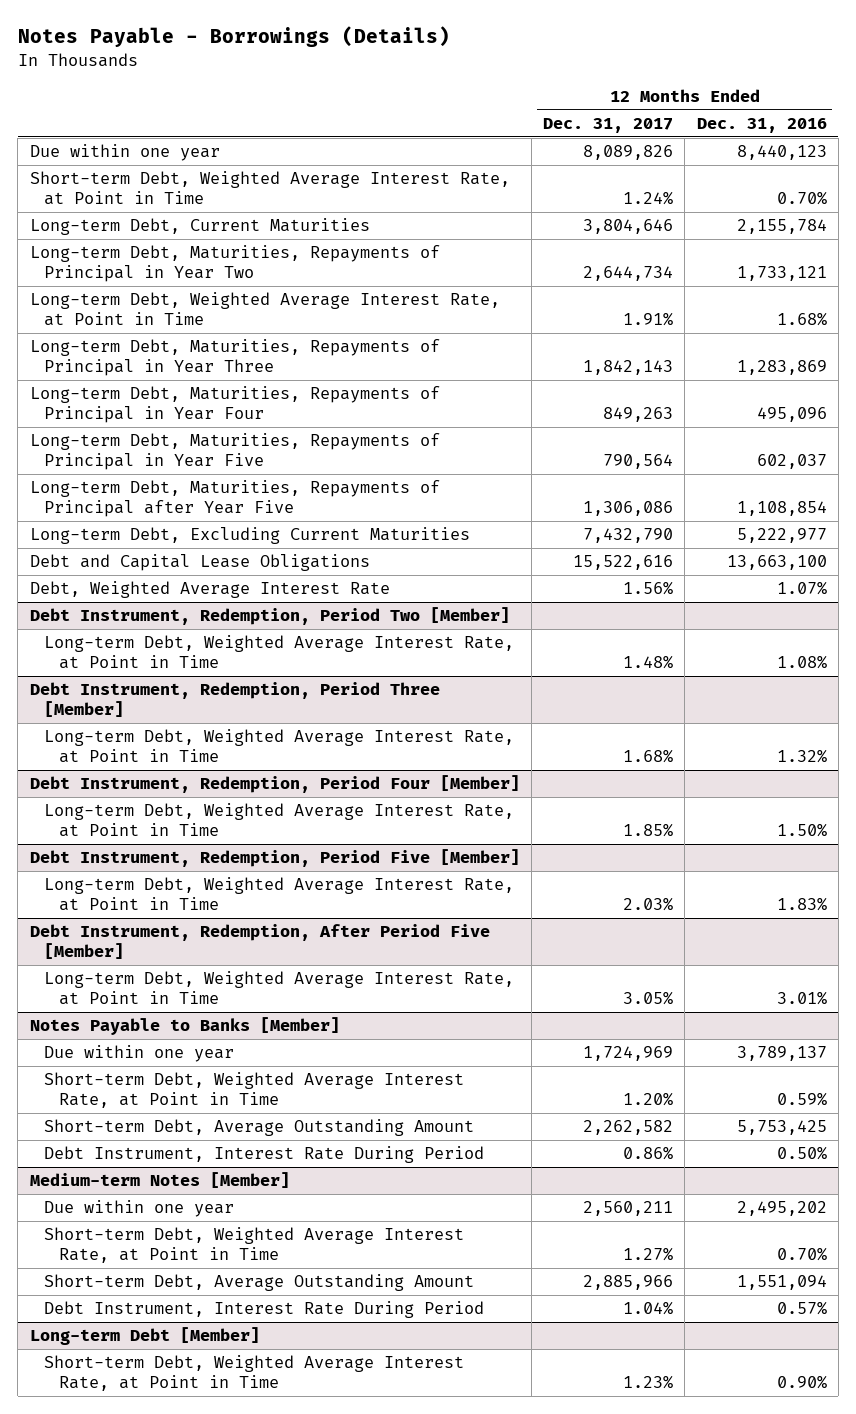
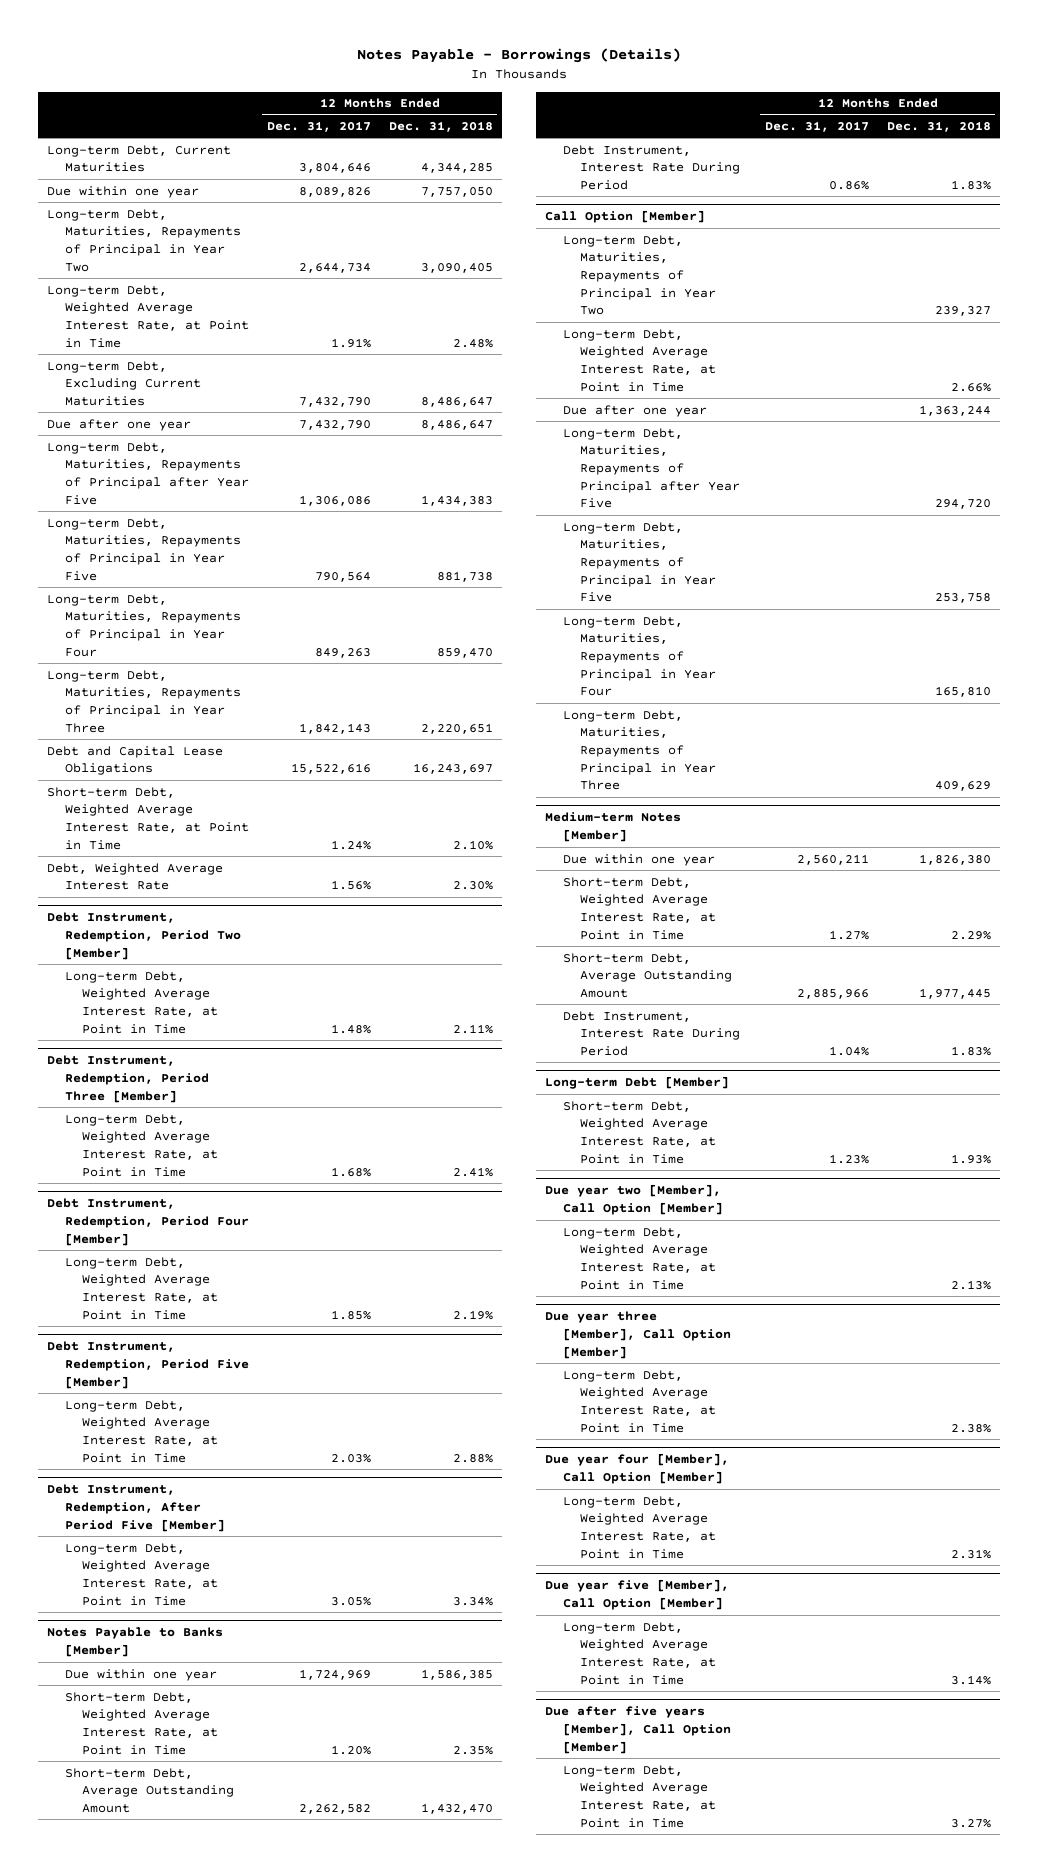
- | 12 Months Ended Dec. 31, 2017 | 12 Months Ended Dec. 31, 2016
+ | 12 Months Ended Dec. 31, 2017 | 12 Months Ended Dec. 31, 2018
moved down: Due within one year | 8,089,826 | 7,757,050
+ Due after one year | 7,432,790 | 8,486,647
moved down: Long-term Debt, Maturities, Repayments of Principal after Year Five | 1,306,086 | 1,434,383
moved down: Long-term Debt, Maturities, Repayments of Principal in Year Five | 790,564 | 881,738
moved down: Long-term Debt, Maturities, Repayments of Principal in Year Four | 849,263 | 859,470
moved down: Long-term Debt, Maturities, Repayments of Principal in Year Three | 1,842,143 | 2,220,651
moved down: Short-term Debt, Weighted Average Interest Rate, at Point in Time | 1.24% | 2.10%
+ Call Option [Member]
+ Long-term Debt, Maturities, Repayments of Principal in Year Two | | 239,327
+ Long-term Debt, Weighted Average Interest Rate, at Point in Time | | 2.66%
+ Due after one year | | 1,363,244
+ Long-term Debt, Maturities, Repayments of Principal after Year Five | | 294,720
+ Long-term Debt, Maturities, Repayments of Principal in Year Five | | 253,758
+ Long-term Debt, Maturities, Repayments of Principal in Year Four | | 165,810
+ Long-term Debt, Maturities, Repayments of Principal in Year Three | | 409,629
+ Due year two [Member], Call Option [Member]
+ Long-term Debt, Weighted Average Interest Rate, at Point in Time | | 2.13%
+ Due year three [Member], Call Option [Member]
+ Long-term Debt, Weighted Average Interest Rate, at Point in Time | | 2.38%
+ Due year four [Member], Call Option [Member]
+ Long-term Debt, Weighted Average Interest Rate, at Point in Time | | 2.31%
+ Due year five [Member], Call Option [Member]
+ Long-term Debt, Weighted Average Interest Rate, at Point in Time | | 3.14%
+ Due after five years [Member], Call Option [Member]
+ Long-term Debt, Weighted Average Interest Rate, at Point in Time | | 3.27%

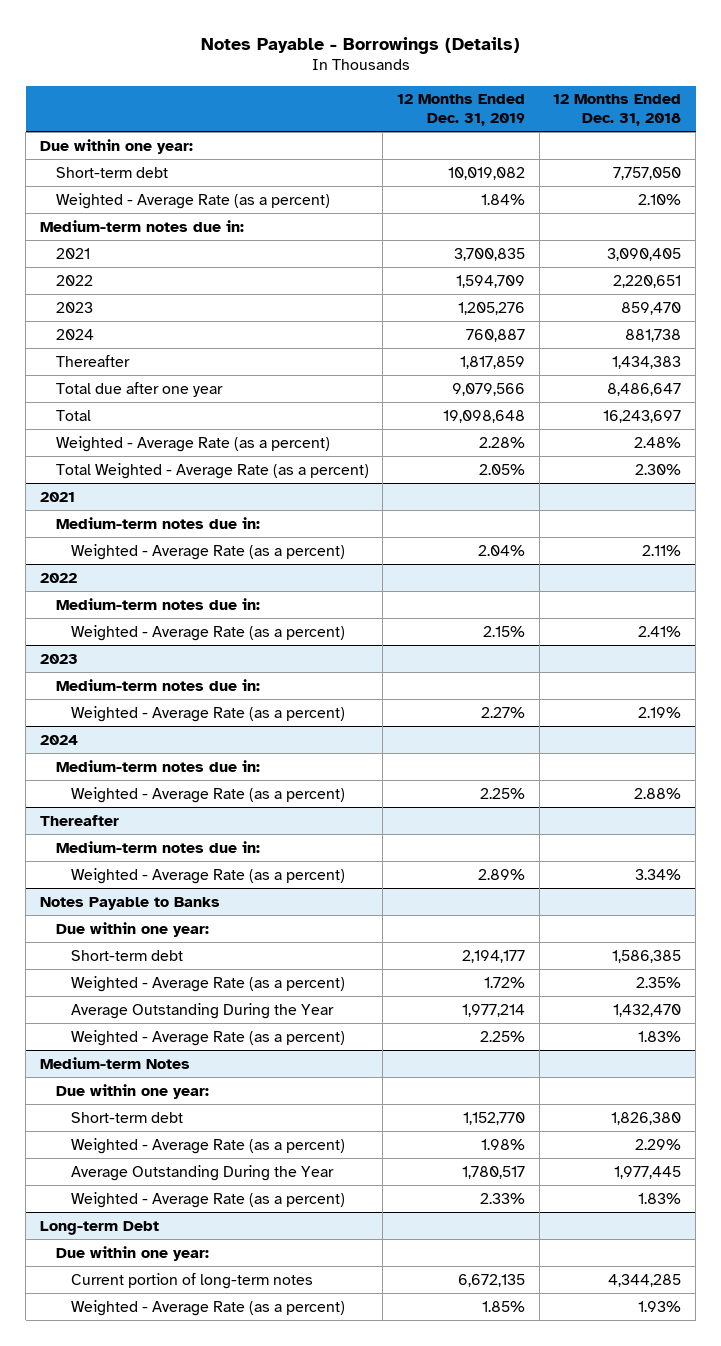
- | 12 Months Ended Dec. 31, 2017 | 12 Months Ended Dec. 31, 2018
+ | 12 Months Ended Dec. 31, 2019 | 12 Months Ended Dec. 31, 2018
- Long-term Debt, Current Maturities | 3,804,646 | 4,344,285
- Due within one year | 8,089,826 | 7,757,050
- Long-term Debt, Maturities, Repayments of Principal in Year Two | 2,644,734 | 3,090,405
- Long-term Debt, Weighted Average Interest Rate, at Point in Time | 1.91% | 2.48%
- Long-term Debt, Excluding Current Maturities | 7,432,790 | 8,486,647
- Due after one year | 7,432,790 | 8,486,647
- Long-term Debt, Maturities, Repayments of Principal after Year Five | 1,306,086 | 1,434,383
- Long-term Debt, Maturities, Repayments of Principal in Year Five | 790,564 | 881,738
- Long-term Debt, Maturities, Repayments of Principal in Year Four | 849,263 | 859,470
- Long-term Debt, Maturities, Repayments of Principal in Year Three | 1,842,143 | 2,220,651
- Debt and Capital Lease Obligations | 15,522,616 | 16,243,697
- Short-term Debt, Weighted Average Interest Rate, at Point in Time | 1.24% | 2.10%
- Debt, Weighted Average Interest Rate | 1.56% | 2.30%
- Debt Instrument, Redemption, Period Two [Member]
- Long-term Debt, Weighted Average Interest Rate, at Point in Time | 1.48% | 2.11%
- Debt Instrument, Redemption, Period Three [Member]
- Long-term Debt, Weighted Average Interest Rate, at Point in Time | 1.68% | 2.41%
- Debt Instrument, Redemption, Period Four [Member]
- Long-term Debt, Weighted Average Interest Rate, at Point in Time | 1.85% | 2.19%
- Debt Instrument, Redemption, Period Five [Member]
- Long-term Debt, Weighted Average Interest Rate, at Point in Time | 2.03% | 2.88%
- Debt Instrument, Redemption, After Period Five [Member]
- Long-term Debt, Weighted Average Interest Rate, at Point in Time | 3.05% | 3.34%
- Notes Payable to Banks [Member]
- Due within one year | 1,724,969 | 1,586,385
- Short-term Debt, Weighted Average Interest Rate, at Point in Time | 1.20% | 2.35%
- Short-term Debt, Average Outstanding Amount | 2,262,582 | 1,432,470
- Debt Instrument, Interest Rate During Period | 0.86% | 1.83%
- Call Option [Member]
- Long-term Debt, Maturities, Repayments of Principal in Year Two | | 239,327
- Long-term Debt, Weighted Average Interest Rate, at Point in Time | | 2.66%
- Due after one year | | 1,363,244
- Long-term Debt, Maturities, Repayments of Principal after Year Five | | 294,720
- Long-term Debt, Maturities, Repayments of Principal in Year Five | | 253,758
- Long-term Debt, Maturities, Repayments of Principal in Year Four | | 165,810
- Long-term Debt, Maturities, Repayments of Principal in Year Three | | 409,629
- Medium-term Notes [Member]
- Due within one year | 2,560,211 | 1,826,380
- Short-term Debt, Weighted Average Interest Rate, at Point in Time | 1.27% | 2.29%
- Short-term Debt, Average Outstanding Amount | 2,885,966 | 1,977,445
- Debt Instrument, Interest Rate During Period | 1.04% | 1.83%
- Long-term Debt [Member]
- Short-term Debt, Weighted Average Interest Rate, at Point in Time | 1.23% | 1.93%
- Due year two [Member], Call Option [Member]
- Long-term Debt, Weighted Average Interest Rate, at Point in Time | | 2.13%
- Due year three [Member], Call Option [Member]
- Long-term Debt, Weighted Average Interest Rate, at Point in Time | | 2.38%
- Due year four [Member], Call Option [Member]
- Long-term Debt, Weighted Average Interest Rate, at Point in Time | | 2.31%
- Due year five [Member], Call Option [Member]
- Long-term Debt, Weighted Average Interest Rate, at Point in Time | | 3.14%
- Due after five years [Member], Call Option [Member]
- Long-term Debt, Weighted Average Interest Rate, at Point in Time | | 3.27%
+ Due within one year:
+ Short-term debt | 10,019,082 | 7,757,050
+ Weighted - Average Rate (as a percent) | 1.84% | 2.10%
+ Medium-term notes due in:
+ 2021 | 3,700,835 | 3,090,405
+ 2022 | 1,594,709 | 2,220,651
+ 2023 | 1,205,276 | 859,470
+ 2024 | 760,887 | 881,738
+ Thereafter | 1,817,859 | 1,434,383
+ Total due after one year | 9,079,566 | 8,486,647
+ Total | 19,098,648 | 16,243,697
+ Weighted - Average Rate (as a percent) | 2.28% | 2.48%
+ Total Weighted - Average Rate (as a percent) | 2.05% | 2.30%
+ 2021
+ Medium-term notes due in:
+ Weighted - Average Rate (as a percent) | 2.04% | 2.11%
+ 2022
+ Medium-term notes due in:
+ Weighted - Average Rate (as a percent) | 2.15% | 2.41%
+ 2023
+ Medium-term notes due in:
+ Weighted - Average Rate (as a percent) | 2.27% | 2.19%
+ 2024
+ Medium-term notes due in:
+ Weighted - Average Rate (as a percent) | 2.25% | 2.88%
+ Thereafter
+ Medium-term notes due in:
+ Weighted - Average Rate (as a percent) | 2.89% | 3.34%
+ Notes Payable to Banks
+ Due within one year:
+ Short-term debt | 2,194,177 | 1,586,385
+ Weighted - Average Rate (as a percent) | 1.72% | 2.35%
+ Average Outstanding During the Year | 1,977,214 | 1,432,470
+ Weighted - Average Rate (as a percent) | 2.25% | 1.83%
+ Medium-term Notes
+ Due within one year:
+ Short-term debt | 1,152,770 | 1,826,380
+ Weighted - Average Rate (as a percent) | 1.98% | 2.29%
+ Average Outstanding During the Year | 1,780,517 | 1,977,445
+ Weighted - Average Rate (as a percent) | 2.33% | 1.83%
+ Long-term Debt
+ Due within one year:
+ Current portion of long-term notes | 6,672,135 | 4,344,285
+ Weighted - Average Rate (as a percent) | 1.85% | 1.93%

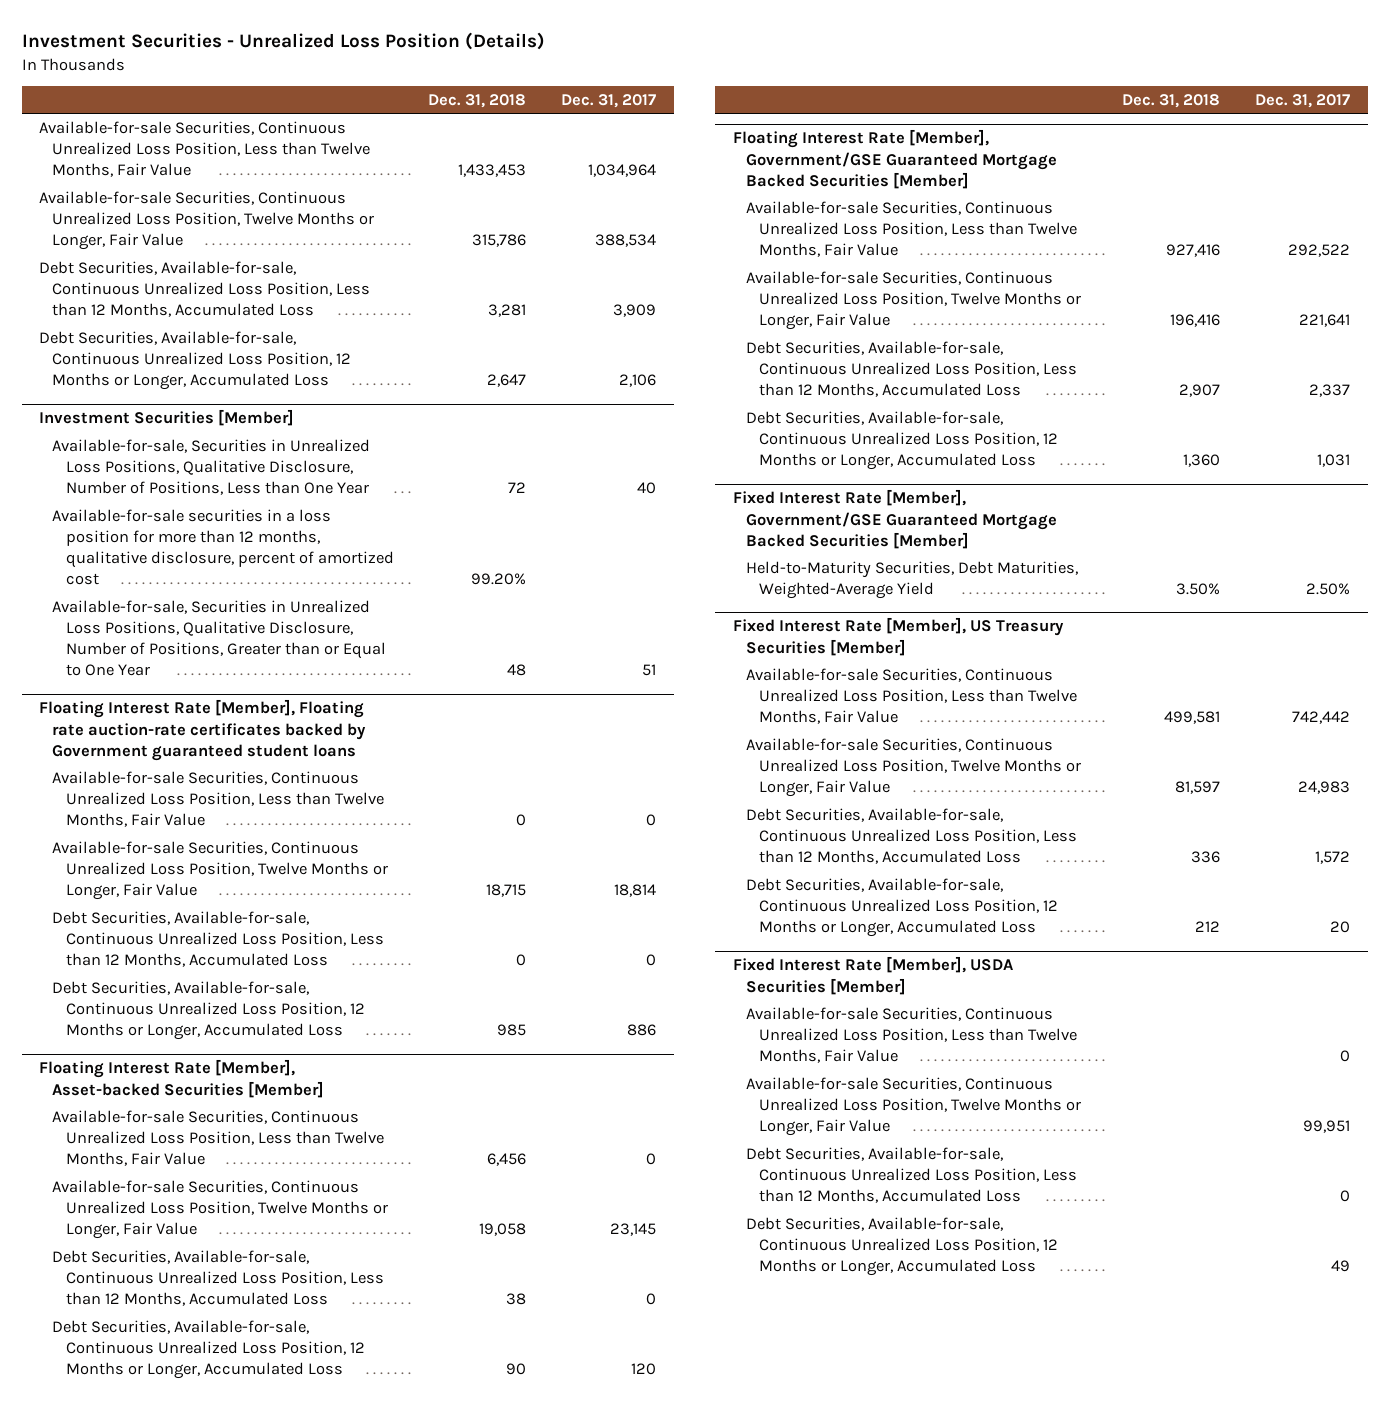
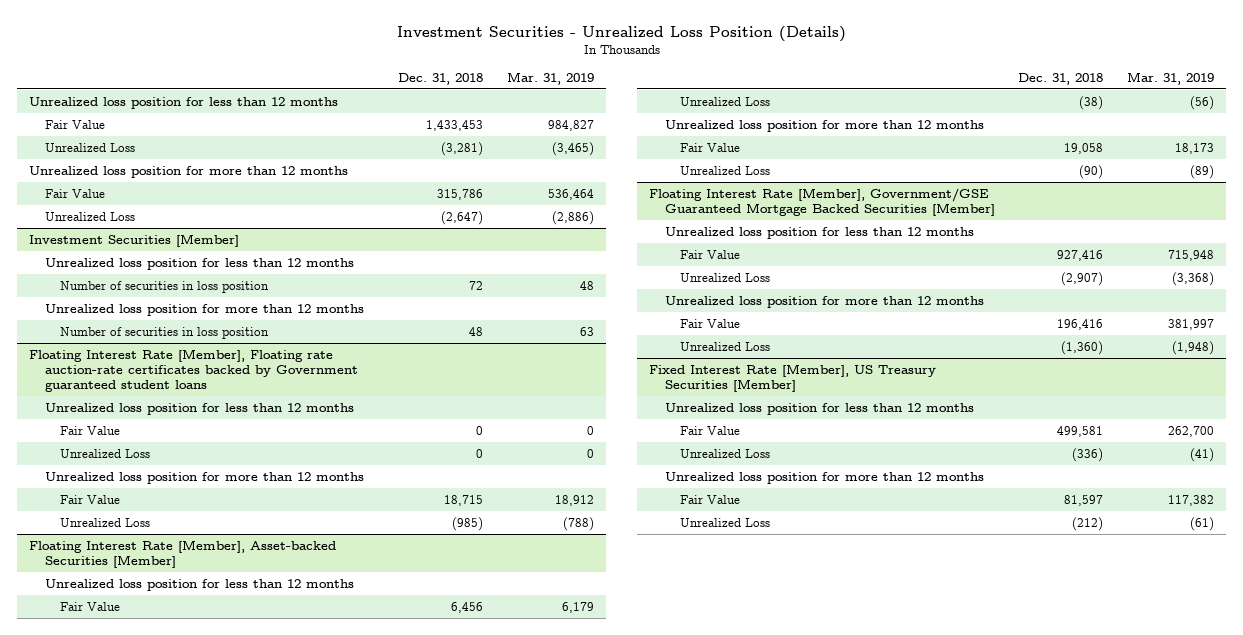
- | Dec. 31, 2018 | Dec. 31, 2017
+ | Dec. 31, 2018 | Mar. 31, 2019
- Available-for-sale Securities, Continuous Unrealized Loss Position, Less than Twelve Months, Fair Value | 1,433,453 | 1,034,964
- Available-for-sale Securities, Continuous Unrealized Loss Position, Twelve Months or Longer, Fair Value | 315,786 | 388,534
- Debt Securities, Available-for-sale, Continuous Unrealized Loss Position, Less than 12 Months, Accumulated Loss | 3,281 | 3,909
- Debt Securities, Available-for-sale, Continuous Unrealized Loss Position, 12 Months or Longer, Accumulated Loss | 2,647 | 2,106
+ Unrealized loss position for less than 12 months
+ Fair Value | 1,433,453 | 984,827
+ Unrealized Loss | (3,281) | (3,465)
+ Unrealized loss position for more than 12 months
+ Fair Value | 315,786 | 536,464
+ Unrealized Loss | (2,647) | (2,886)
@ Investment Securities [Member]
- Available-for-sale, Securities in Unrealized Loss Positions, Qualitative Disclosure, Number of Positions, Less than One Year | 72 | 40
- Available-for-sale securities in a loss position for more than 12 months, qualitative disclosure, percent of amortized cost | 99.20% |
- Available-for-sale, Securities in Unrealized Loss Positions, Qualitative Disclosure, Number of Positions, Greater than or Equal to One Year | 48 | 51
+ Unrealized loss position for less than 12 months
+ Number of securities in loss position | 72 | 48
+ Unrealized loss position for more than 12 months
+ Number of securities in loss position | 48 | 63
@ Floating Interest Rate [Member], Floating rate auction-rate certificates backed by Government guaranteed student loans
- Available-for-sale Securities, Continuous Unrealized Loss Position, Less than Twelve Months, Fair Value | 0 | 0
- Available-for-sale Securities, Continuous Unrealized Loss Position, Twelve Months or Longer, Fair Value | 18,715 | 18,814
- Debt Securities, Available-for-sale, Continuous Unrealized Loss Position, Less than 12 Months, Accumulated Loss | 0 | 0
- Debt Securities, Available-for-sale, Continuous Unrealized Loss Position, 12 Months or Longer, Accumulated Loss | 985 | 886
+ Unrealized loss position for less than 12 months
+ Fair Value | 0 | 0
+ Unrealized Loss | 0 | 0
+ Unrealized loss position for more than 12 months
+ Fair Value | 18,715 | 18,912
+ Unrealized Loss | (985) | (788)
@ Floating Interest Rate [Member], Asset-backed Securities [Member]
- Available-for-sale Securities, Continuous Unrealized Loss Position, Less than Twelve Months, Fair Value | 6,456 | 0
- Available-for-sale Securities, Continuous Unrealized Loss Position, Twelve Months or Longer, Fair Value | 19,058 | 23,145
- Debt Securities, Available-for-sale, Continuous Unrealized Loss Position, Less than 12 Months, Accumulated Loss | 38 | 0
- Debt Securities, Available-for-sale, Continuous Unrealized Loss Position, 12 Months or Longer, Accumulated Loss | 90 | 120
+ Unrealized loss position for less than 12 months
+ Fair Value | 6,456 | 6,179
+ Unrealized Loss | (38) | (56)
+ Unrealized loss position for more than 12 months
+ Fair Value | 19,058 | 18,173
+ Unrealized Loss | (90) | (89)
@ Floating Interest Rate [Member], Government/GSE Guaranteed Mortgage Backed Securities [Member]
- Available-for-sale Securities, Continuous Unrealized Loss Position, Less than Twelve Months, Fair Value | 927,416 | 292,522
- Available-for-sale Securities, Continuous Unrealized Loss Position, Twelve Months or Longer, Fair Value | 196,416 | 221,641
- Debt Securities, Available-for-sale, Continuous Unrealized Loss Position, Less than 12 Months, Accumulated Loss | 2,907 | 2,337
- Debt Securities, Available-for-sale, Continuous Unrealized Loss Position, 12 Months or Longer, Accumulated Loss | 1,360 | 1,031
- Fixed Interest Rate [Member], Government/GSE Guaranteed Mortgage Backed Securities [Member]
- Held-to-Maturity Securities, Debt Maturities, Weighted-Average Yield | 3.50% | 2.50%
@ Floating Interest Rate [Member], Government/GSE Guaranteed Mortgage Backed Securities [Member]
+ Unrealized loss position for less than 12 months
+ Fair Value | 927,416 | 715,948
+ Unrealized Loss | (2,907) | (3,368)
+ Unrealized loss position for more than 12 months
+ Fair Value | 196,416 | 381,997
+ Unrealized Loss | (1,360) | (1,948)
@ Fixed Interest Rate [Member], US Treasury Securities [Member]
- Available-for-sale Securities, Continuous Unrealized Loss Position, Less than Twelve Months, Fair Value | 499,581 | 742,442
- Available-for-sale Securities, Continuous Unrealized Loss Position, Twelve Months or Longer, Fair Value | 81,597 | 24,983
- Debt Securities, Available-for-sale, Continuous Unrealized Loss Position, Less than 12 Months, Accumulated Loss | 336 | 1,572
- Debt Securities, Available-for-sale, Continuous Unrealized Loss Position, 12 Months or Longer, Accumulated Loss | 212 | 20
- Fixed Interest Rate [Member], USDA Securities [Member]
- Available-for-sale Securities, Continuous Unrealized Loss Position, Less than Twelve Months, Fair Value | | 0
- Available-for-sale Securities, Continuous Unrealized Loss Position, Twelve Months or Longer, Fair Value | | 99,951
- Debt Securities, Available-for-sale, Continuous Unrealized Loss Position, Less than 12 Months, Accumulated Loss | | 0
- Debt Securities, Available-for-sale, Continuous Unrealized Loss Position, 12 Months or Longer, Accumulated Loss | | 49
@ Fixed Interest Rate [Member], US Treasury Securities [Member]
+ Unrealized loss position for less than 12 months
+ Fair Value | 499,581 | 262,700
+ Unrealized Loss | (336) | (41)
+ Unrealized loss position for more than 12 months
+ Fair Value | 81,597 | 117,382
+ Unrealized Loss | (212) | (61)

